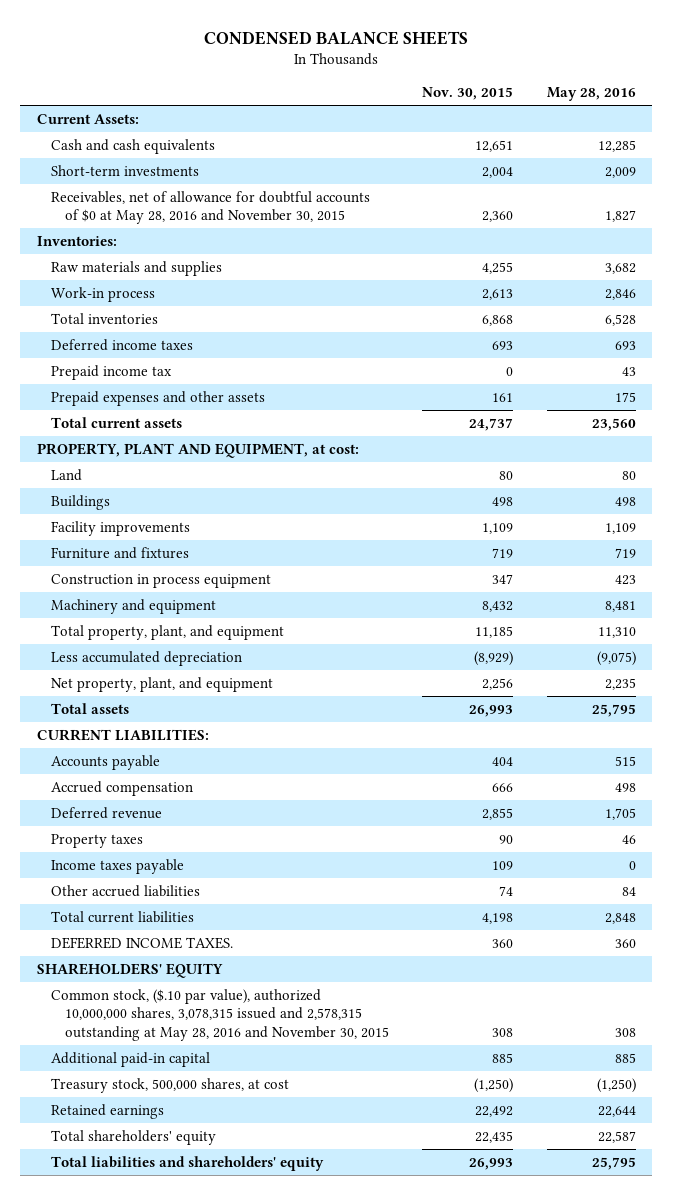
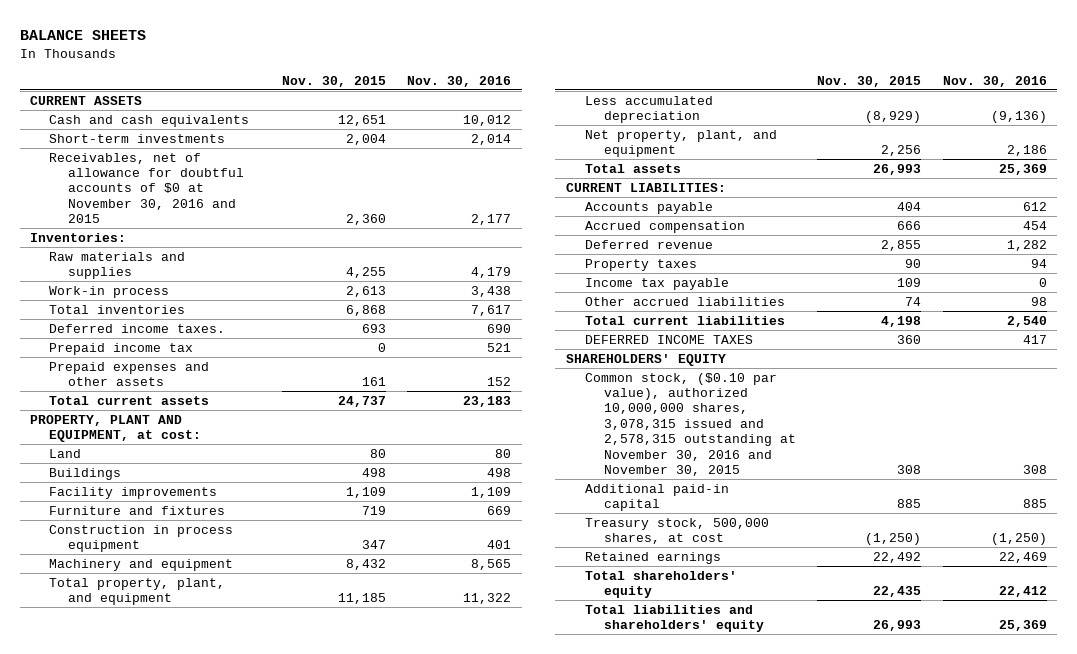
- CONDENSED BALANCE SHEETS
+ BALANCE SHEETS
- | Nov. 30, 2015 | May 28, 2016
+ | Nov. 30, 2015 | Nov. 30, 2016
- Current Assets:
+ CURRENT ASSETS
- Receivables, net of allowance for doubtful accounts of $0 at May 28, 2016 and November 30, 2015 | 2,360 | 1,827
+ Receivables, net of allowance for doubtful accounts of $0 at November 30, 2016 and 2015 | 2,360 | 2,177
- Deferred income taxes | 693 | 693
+ Deferred income taxes. | 693 | 690
- Income taxes payable | 109 | 0
+ Income tax payable | 109 | 0
- DEFERRED INCOME TAXES. | 360 | 360
+ DEFERRED INCOME TAXES | 360 | 417
- Common stock, ($.10 par value), authorized 10,000,000 shares, 3,078,315 issued and 2,578,315 outstanding at May 28, 2016 and November 30, 2015 | 308 | 308
+ Common stock, ($0.10 par value), authorized 10,000,000 shares, 3,078,315 issued and 2,578,315 outstanding at November 30, 2016 and November 30, 2015 | 308 | 308

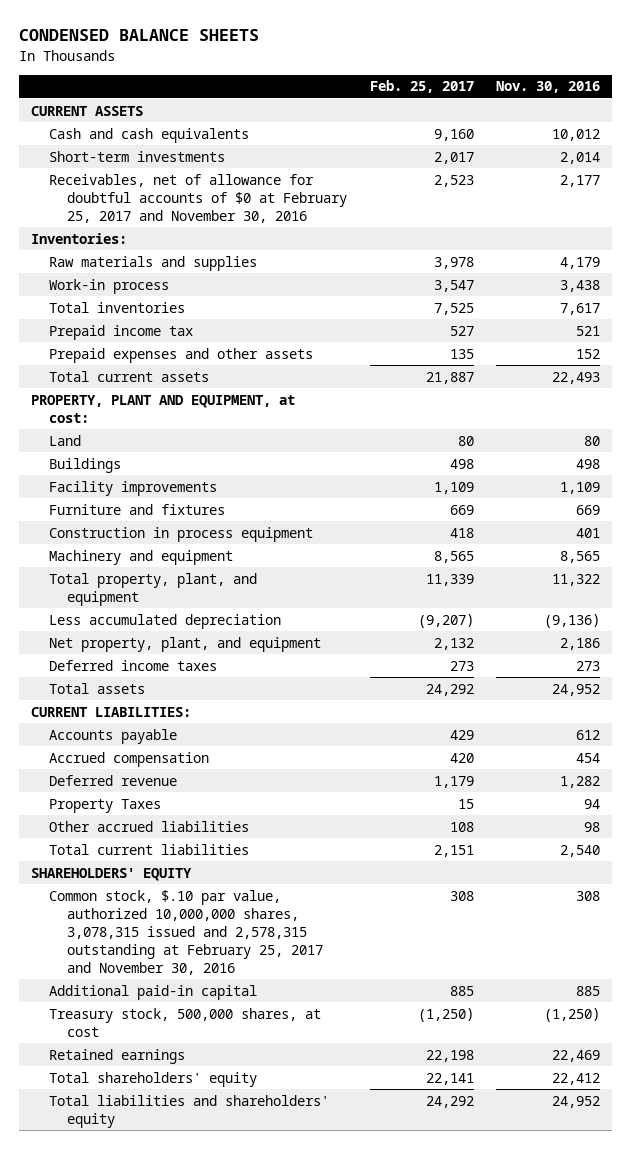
- BALANCE SHEETS
+ CONDENSED BALANCE SHEETS
- | Nov. 30, 2015 | Nov. 30, 2016
+ | Feb. 25, 2017 | Nov. 30, 2016
- Receivables, net of allowance for doubtful accounts of $0 at November 30, 2016 and 2015 | 2,360 | 2,177
+ Receivables, net of allowance for doubtful accounts of $0 at February 25, 2017 and November 30, 2016 | 2,523 | 2,177
- Deferred income taxes. | 693 | 690
- Total current assets | 24,737 | 23,183
+ Total current assets | 21,887 | 22,493
- Total assets | 26,993 | 25,369
+ Deferred income taxes | 273 | 273
+ Total assets | 24,292 | 24,952
- Property taxes | 90 | 94
- Income tax payable | 109 | 0
+ Property Taxes | 15 | 94
- DEFERRED INCOME TAXES | 360 | 417
- Common stock, ($0.10 par value), authorized 10,000,000 shares, 3,078,315 issued and 2,578,315 outstanding at November 30, 2016 and November 30, 2015 | 308 | 308
+ Common stock, $.10 par value, authorized 10,000,000 shares, 3,078,315 issued and 2,578,315 outstanding at February 25, 2017 and November 30, 2016 | 308 | 308
- Total liabilities and shareholders' equity | 26,993 | 25,369
+ Total liabilities and shareholders' equity | 24,292 | 24,952

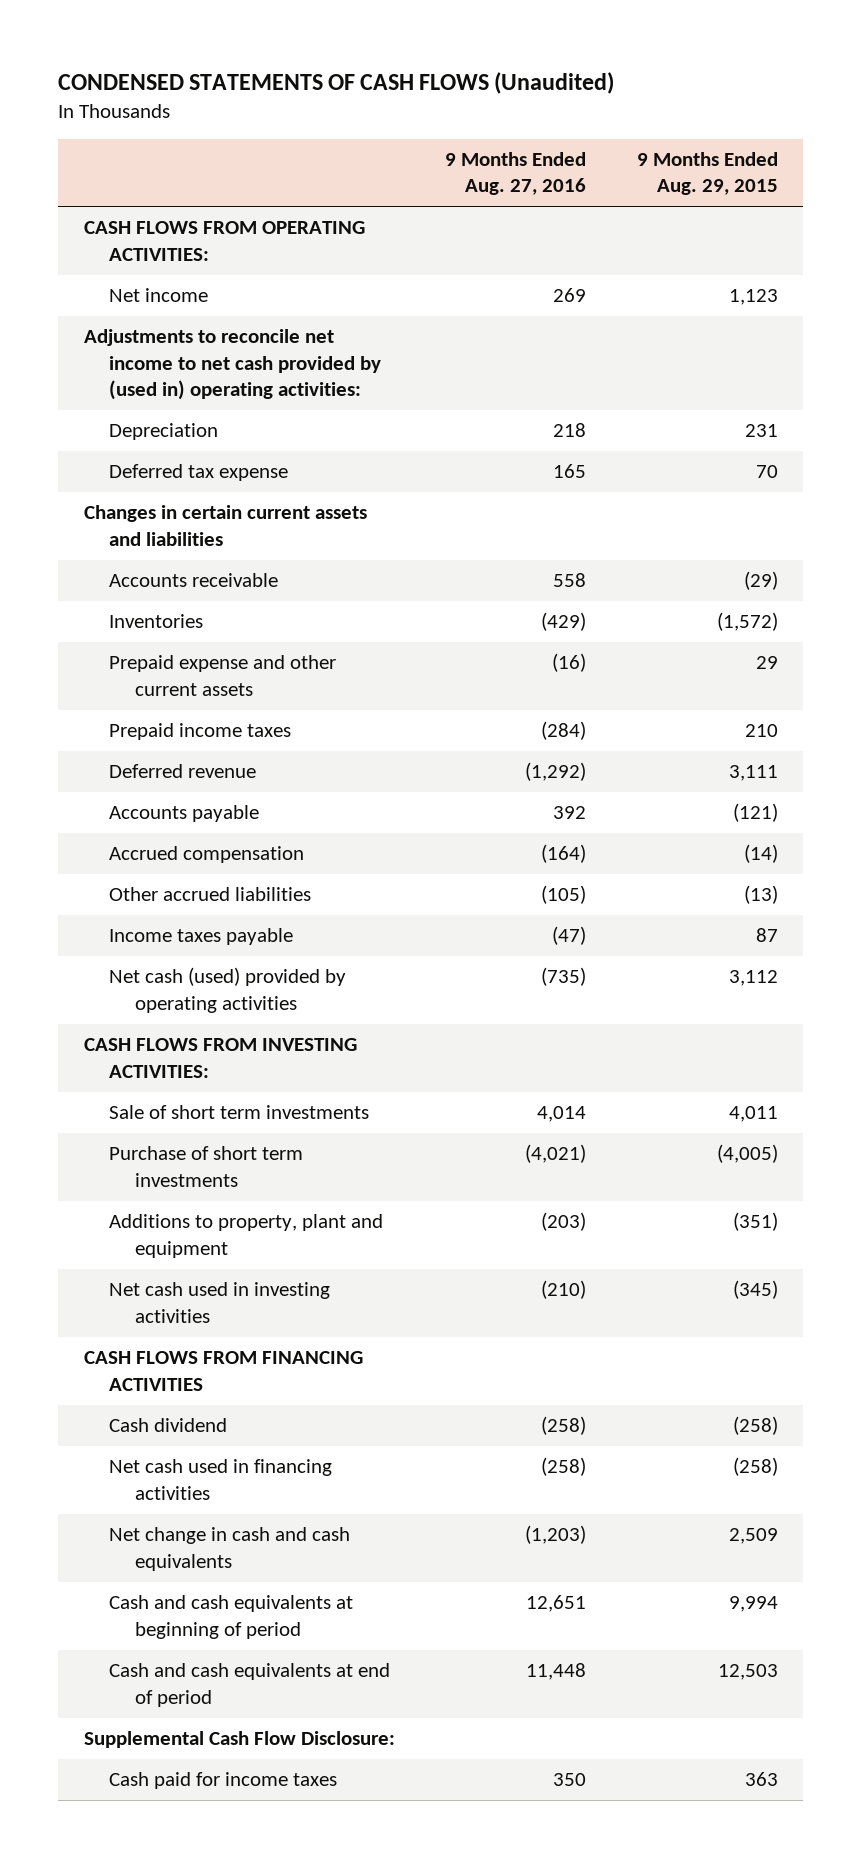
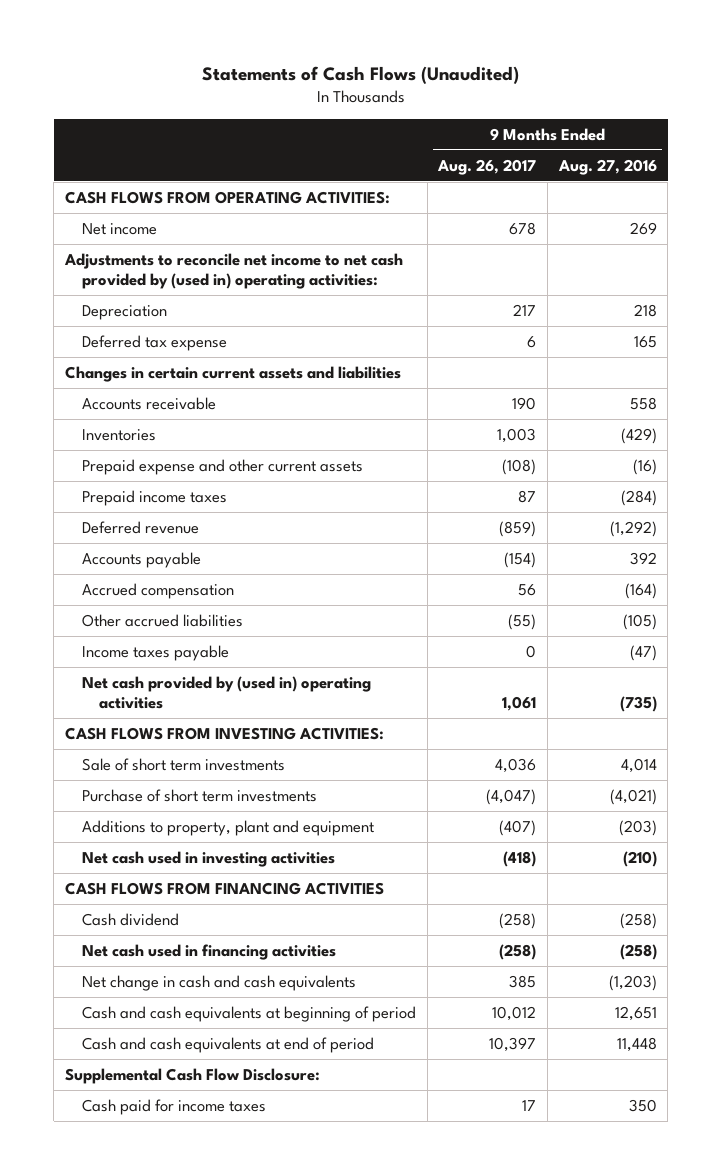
- CONDENSED STATEMENTS OF CASH FLOWS (Unaudited)
+ Statements of Cash Flows (Unaudited)
- | 9 Months Ended Aug. 27, 2016 | 9 Months Ended Aug. 29, 2015
+ | 9 Months Ended Aug. 26, 2017 | 9 Months Ended Aug. 27, 2016
- Net cash (used) provided by operating activities | (735) | 3,112
+ Net cash provided by (used in) operating activities | 1,061 | (735)

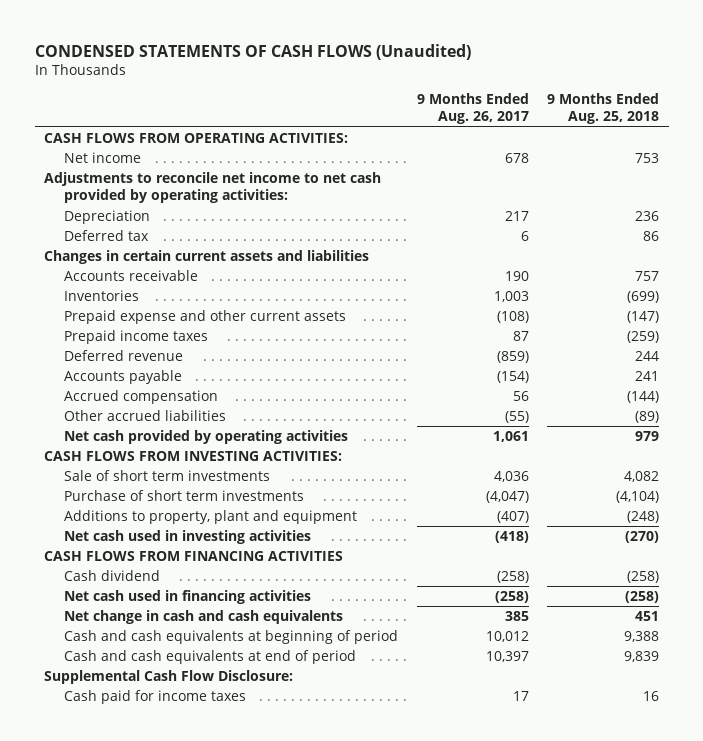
- Statements of Cash Flows (Unaudited)
+ CONDENSED STATEMENTS OF CASH FLOWS (Unaudited)
- | 9 Months Ended Aug. 26, 2017 | 9 Months Ended Aug. 27, 2016
+ | 9 Months Ended Aug. 26, 2017 | 9 Months Ended Aug. 25, 2018
- Adjustments to reconcile net income to net cash provided by (used in) operating activities:
+ Adjustments to reconcile net income to net cash provided by operating activities:
- Deferred tax expense | 6 | 165
+ Deferred tax | 6 | 86
- Income taxes payable | 0 | (47)
- Net cash provided by (used in) operating activities | 1,061 | (735)
+ Net cash provided by operating activities | 1,061 | 979

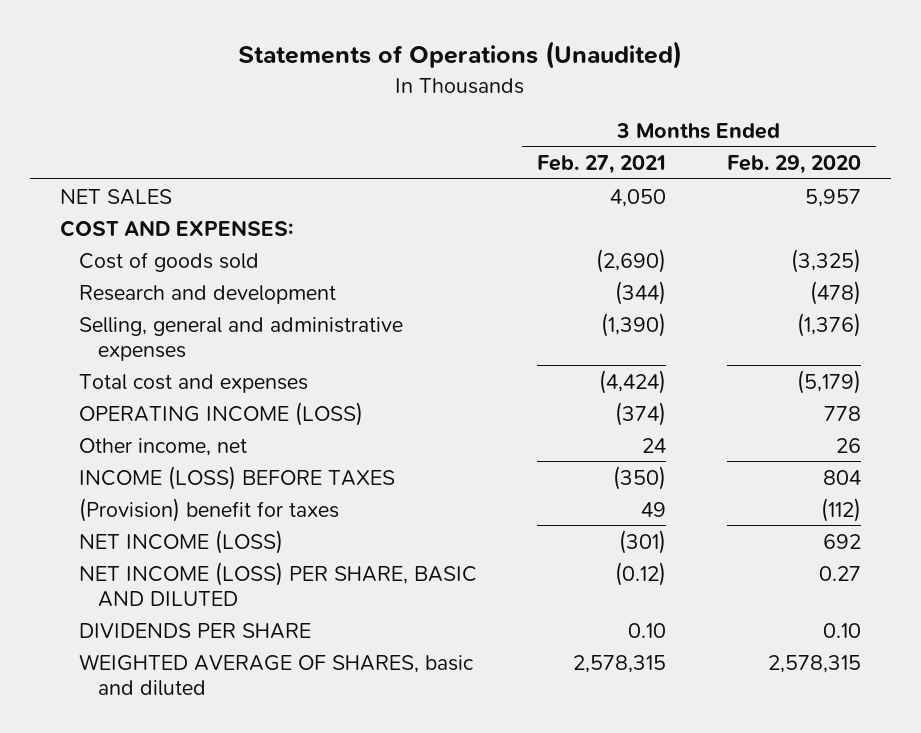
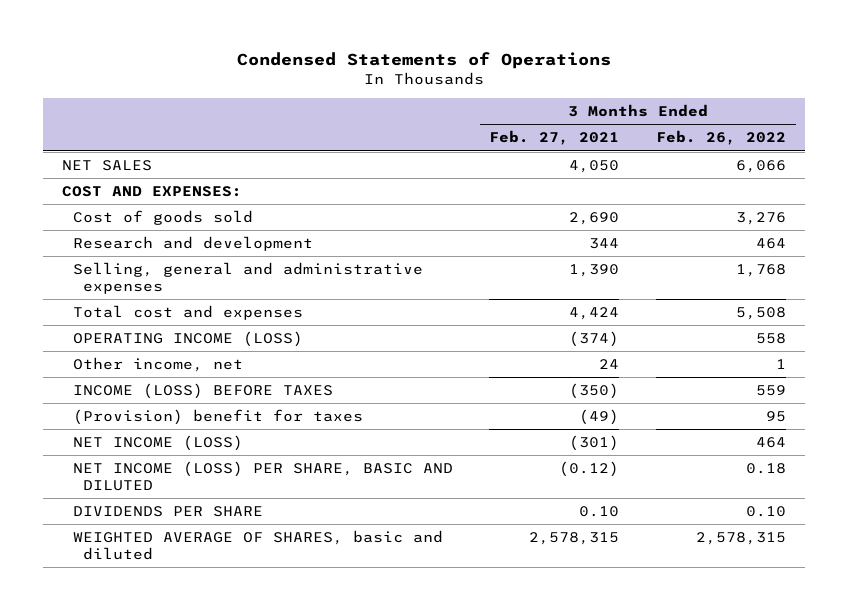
- Statements of Operations (Unaudited)
+ Condensed Statements of Operations
- | 3 Months Ended Feb. 27, 2021 | 3 Months Ended Feb. 29, 2020
+ | 3 Months Ended Feb. 27, 2021 | 3 Months Ended Feb. 26, 2022
- Cost of goods sold | (2,690) | (3,325)
- Research and development | (344) | (478)
- Selling, general and administrative expenses | (1,390) | (1,376)
- Total cost and expenses | (4,424) | (5,179)
+ Cost of goods sold | 2,690 | 3,276
+ Research and development | 344 | 464
+ Selling, general and administrative expenses | 1,390 | 1,768
+ Total cost and expenses | 4,424 | 5,508
- (Provision) benefit for taxes | 49 | (112)
+ (Provision) benefit for taxes | (49) | 95

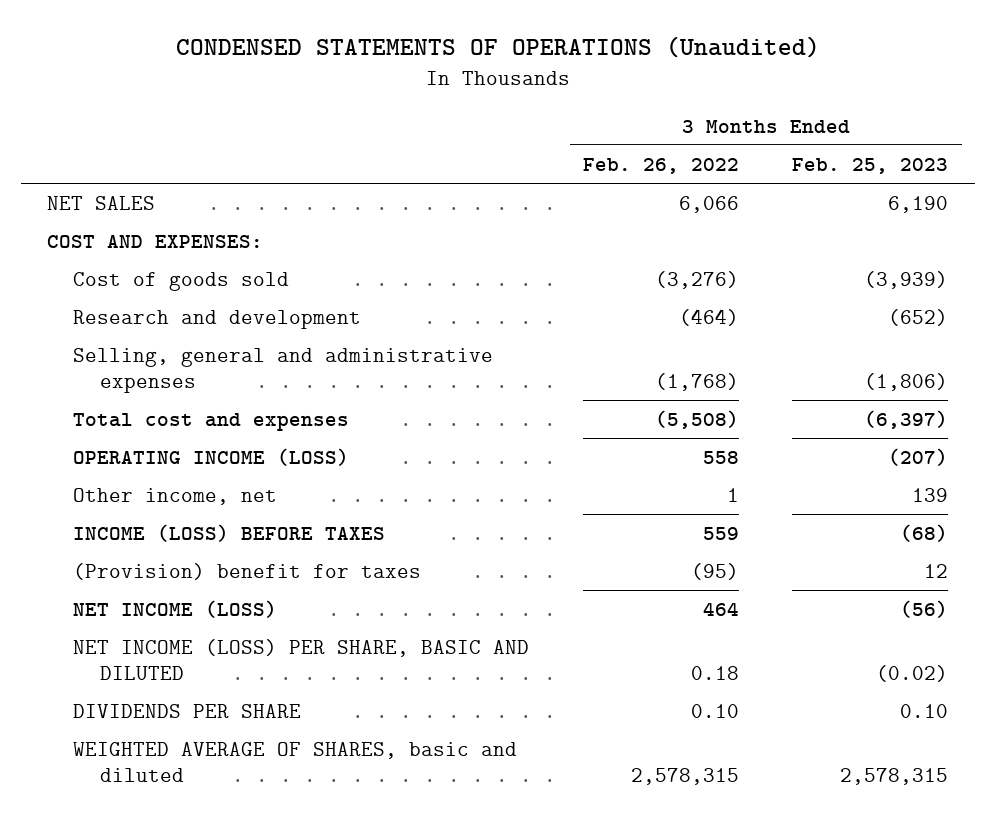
- Condensed Statements of Operations
+ CONDENSED STATEMENTS OF OPERATIONS (Unaudited)
- | 3 Months Ended Feb. 27, 2021 | 3 Months Ended Feb. 26, 2022
+ | 3 Months Ended Feb. 26, 2022 | 3 Months Ended Feb. 25, 2023
- Cost of goods sold | 2,690 | 3,276
- Research and development | 344 | 464
- Selling, general and administrative expenses | 1,390 | 1,768
- Total cost and expenses | 4,424 | 5,508
+ Cost of goods sold | (3,276) | (3,939)
+ Research and development | (464) | (652)
+ Selling, general and administrative expenses | (1,768) | (1,806)
+ Total cost and expenses | (5,508) | (6,397)
- (Provision) benefit for taxes | (49) | 95
+ (Provision) benefit for taxes | (95) | 12

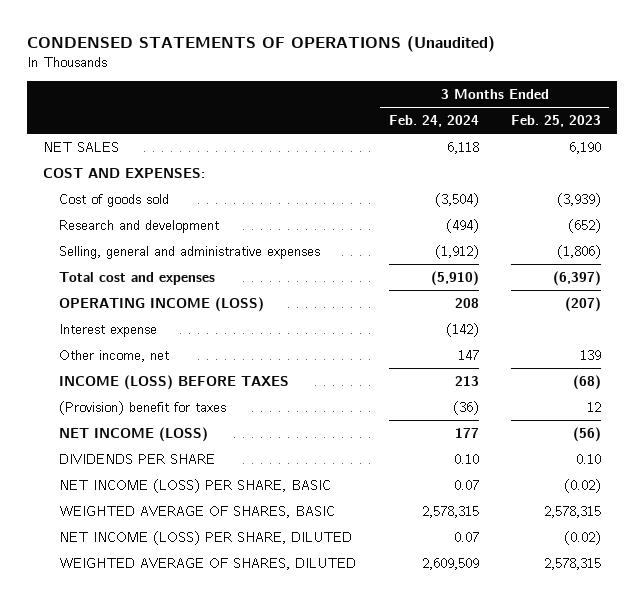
- | 3 Months Ended Feb. 26, 2022 | 3 Months Ended Feb. 25, 2023
+ | 3 Months Ended Feb. 24, 2024 | 3 Months Ended Feb. 25, 2023
+ Interest expense | (142) |
- NET INCOME (LOSS) PER SHARE, BASIC AND DILUTED | 0.18 | (0.02)
- WEIGHTED AVERAGE OF SHARES, basic and diluted | 2,578,315 | 2,578,315
+ NET INCOME (LOSS) PER SHARE, BASIC | 0.07 | (0.02)
+ WEIGHTED AVERAGE OF SHARES, BASIC | 2,578,315 | 2,578,315
+ NET INCOME (LOSS) PER SHARE, DILUTED | 0.07 | (0.02)
+ WEIGHTED AVERAGE OF SHARES, DILUTED | 2,609,509 | 2,578,315

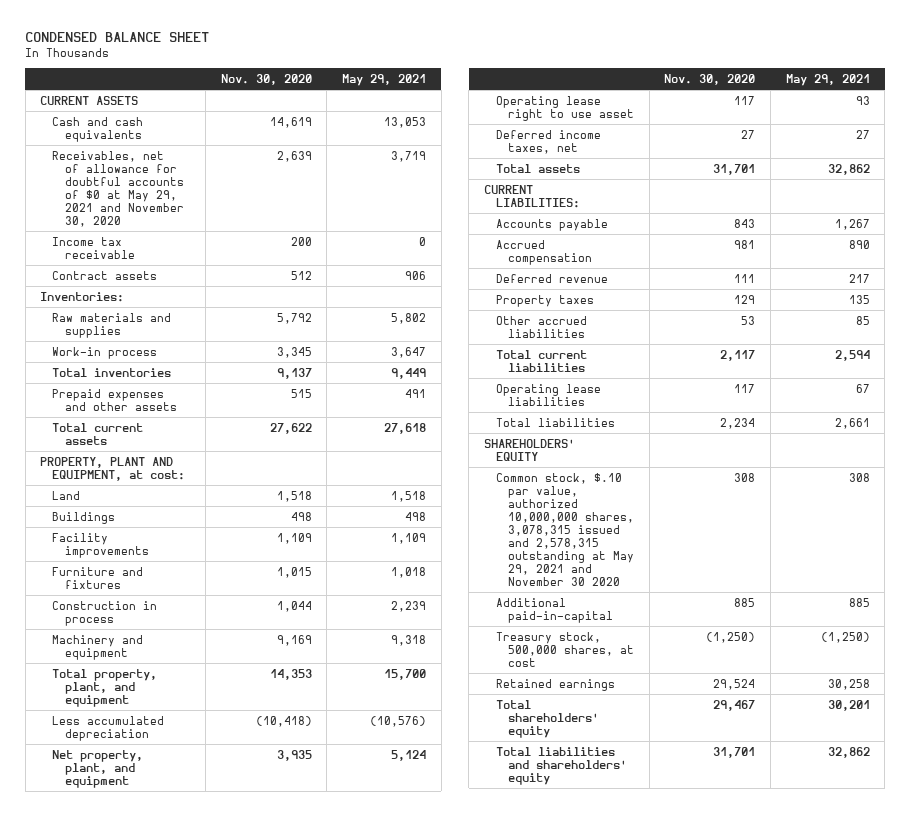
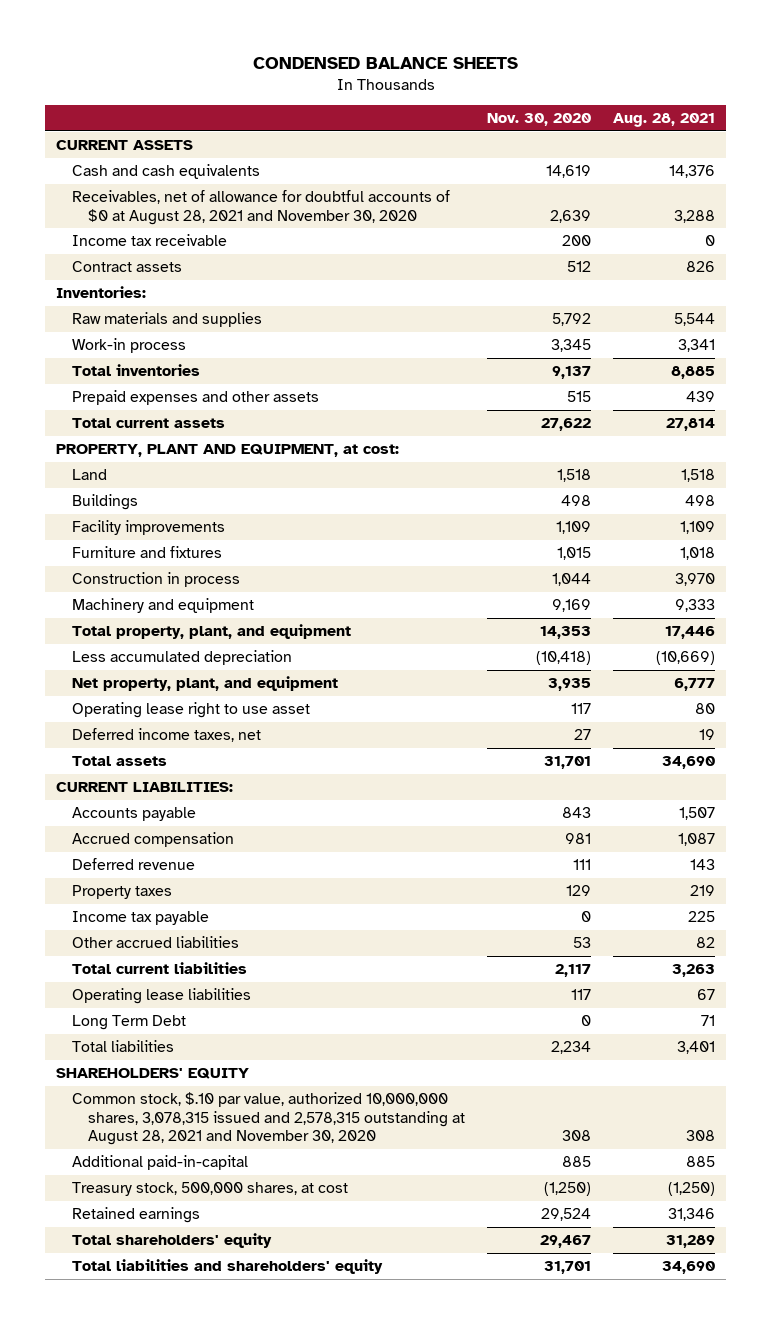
- CONDENSED BALANCE SHEET
+ CONDENSED BALANCE SHEETS
- | Nov. 30, 2020 | May 29, 2021
+ | Nov. 30, 2020 | Aug. 28, 2021
- Receivables, net of allowance for doubtful accounts of $0 at May 29, 2021 and November 30, 2020 | 2,639 | 3,719
+ Receivables, net of allowance for doubtful accounts of $0 at August 28, 2021 and November 30, 2020 | 2,639 | 3,288
+ Income tax payable | 0 | 225
+ Long Term Debt | 0 | 71
- Common stock, $.10 par value, authorized 10,000,000 shares, 3,078,315 issued and 2,578,315 outstanding at May 29, 2021 and November 30 2020 | 308 | 308
+ Common stock, $.10 par value, authorized 10,000,000 shares, 3,078,315 issued and 2,578,315 outstanding at August 28, 2021 and November 30, 2020 | 308 | 308

